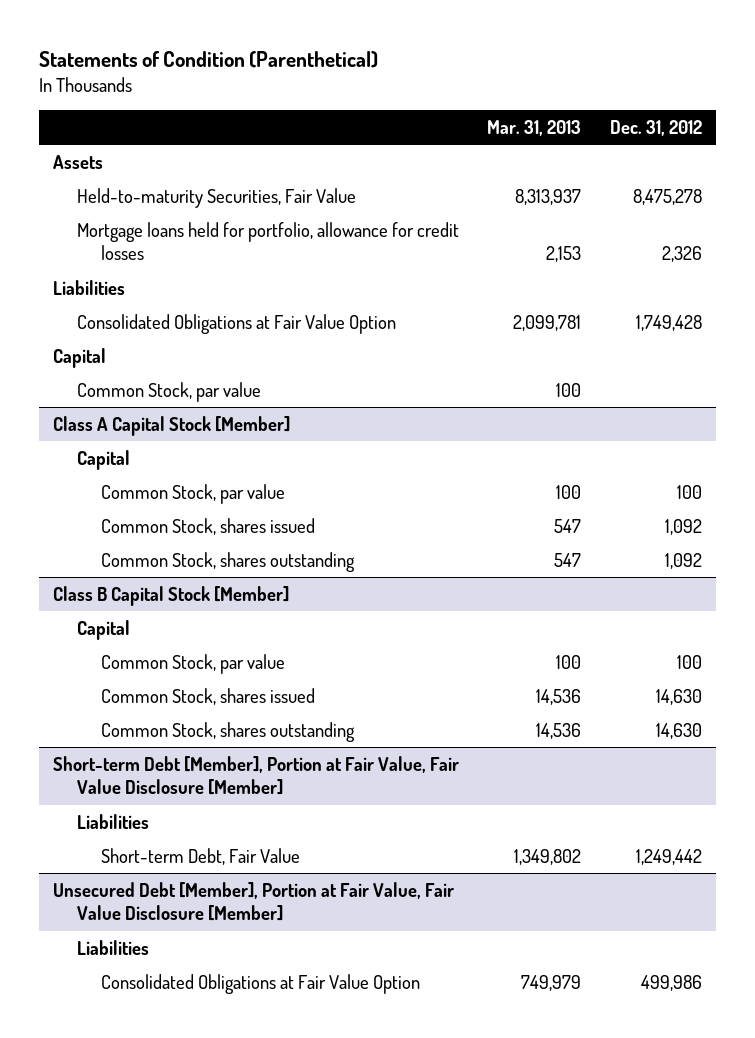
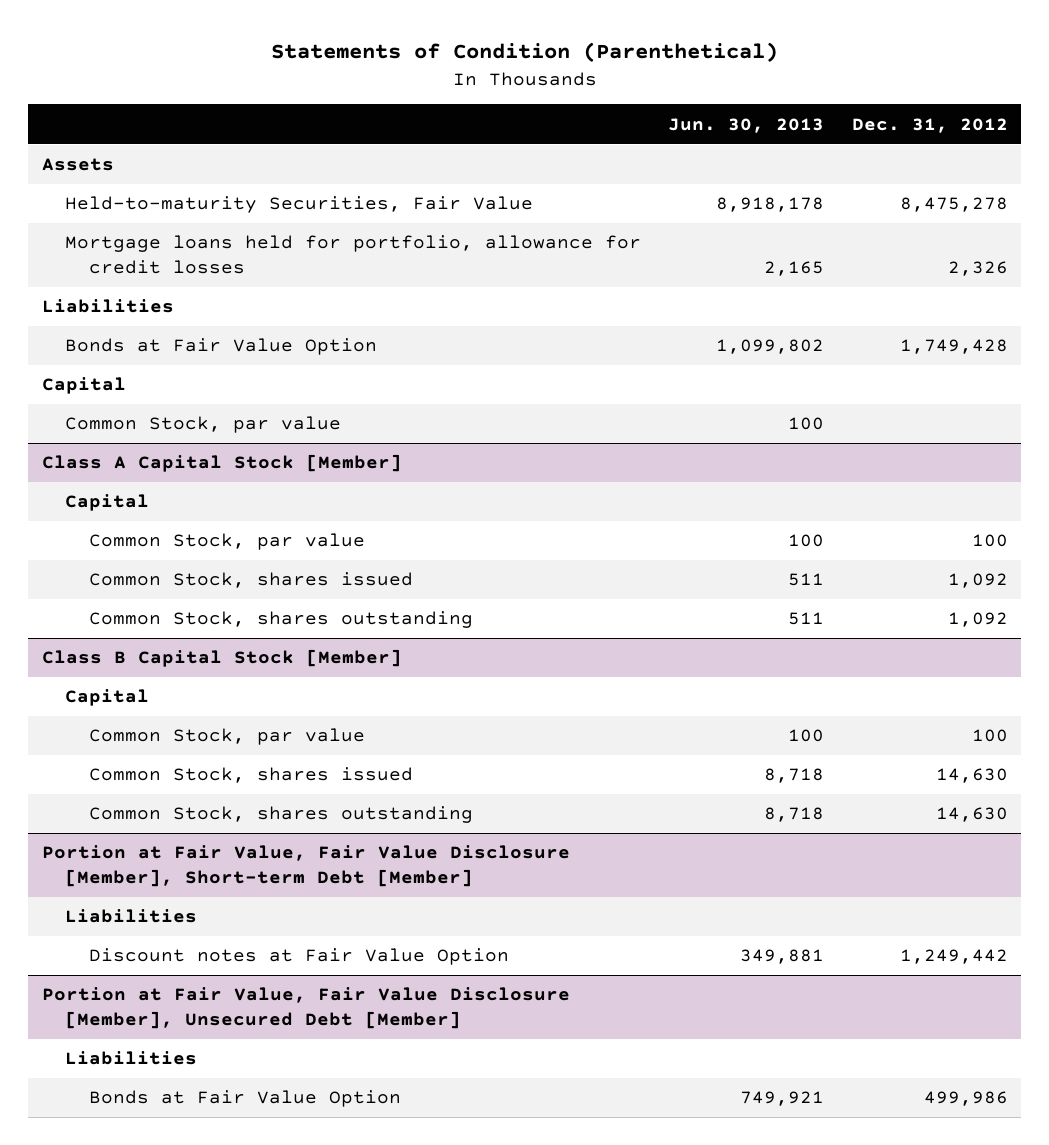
- | Mar. 31, 2013 | Dec. 31, 2012
+ | Jun. 30, 2013 | Dec. 31, 2012
- Consolidated Obligations at Fair Value Option | 2,099,781 | 1,749,428
+ Bonds at Fair Value Option | 1,099,802 | 1,749,428
- Short-term Debt [Member], Portion at Fair Value, Fair Value Disclosure [Member]
+ Portion at Fair Value, Fair Value Disclosure [Member], Short-term Debt [Member]
- Short-term Debt, Fair Value | 1,349,802 | 1,249,442
- Unsecured Debt [Member], Portion at Fair Value, Fair Value Disclosure [Member]
+ Discount notes at Fair Value Option | 349,881 | 1,249,442
+ Portion at Fair Value, Fair Value Disclosure [Member], Unsecured Debt [Member]
- Consolidated Obligations at Fair Value Option | 749,979 | 499,986
+ Bonds at Fair Value Option | 749,921 | 499,986

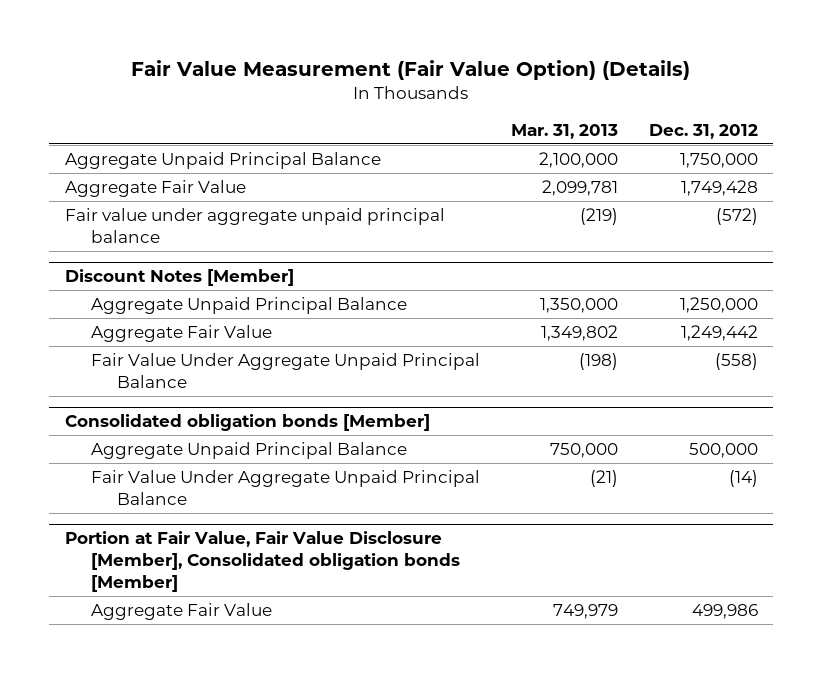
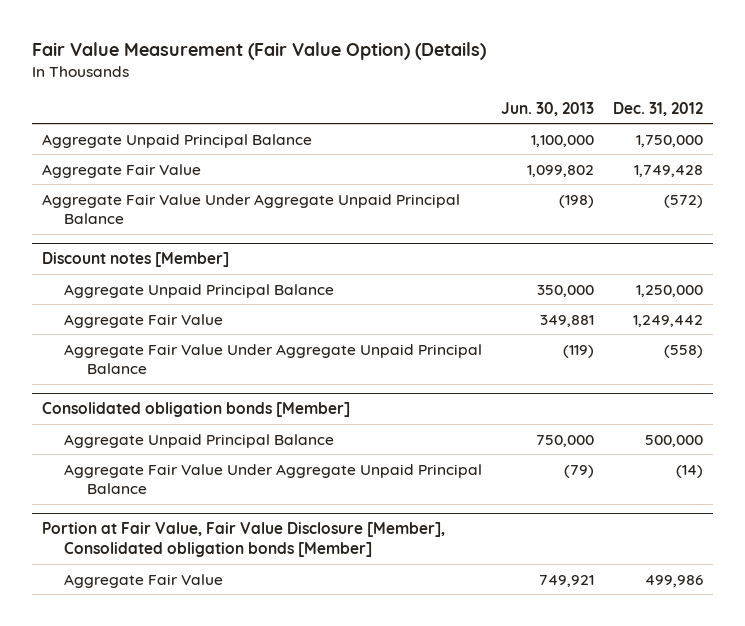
- | Mar. 31, 2013 | Dec. 31, 2012
+ | Jun. 30, 2013 | Dec. 31, 2012
- Fair value under aggregate unpaid principal balance | (219) | (572)
- Discount Notes [Member]
+ Aggregate Fair Value Under Aggregate Unpaid Principal Balance | (198) | (572)
+ Discount notes [Member]
- Fair Value Under Aggregate Unpaid Principal Balance | (198) | (558)
+ Aggregate Fair Value Under Aggregate Unpaid Principal Balance | (119) | (558)
@ Consolidated obligation bonds [Member]
- Fair Value Under Aggregate Unpaid Principal Balance | (21) | (14)
+ Aggregate Fair Value Under Aggregate Unpaid Principal Balance | (79) | (14)

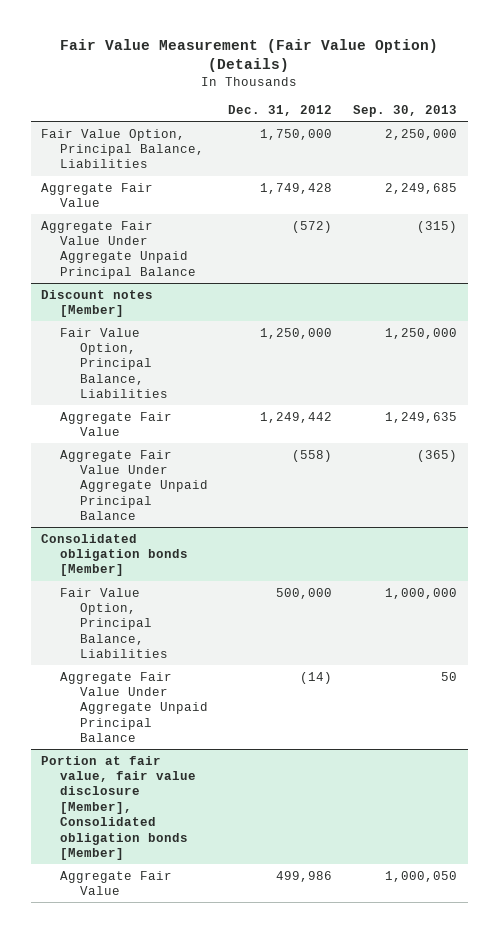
- | Jun. 30, 2013 | Dec. 31, 2012
+ | Dec. 31, 2012 | Sep. 30, 2013
- Aggregate Unpaid Principal Balance | 1,100,000 | 1,750,000
+ Fair Value Option, Principal Balance, Liabilities | 1,750,000 | 2,250,000
@ Discount notes [Member]
- Aggregate Unpaid Principal Balance | 350,000 | 1,250,000
+ Fair Value Option, Principal Balance, Liabilities | 1,250,000 | 1,250,000
@ Consolidated obligation bonds [Member]
- Aggregate Unpaid Principal Balance | 750,000 | 500,000
+ Fair Value Option, Principal Balance, Liabilities | 500,000 | 1,000,000
- Portion at Fair Value, Fair Value Disclosure [Member], Consolidated obligation bonds [Member]
+ Portion at fair value, fair value disclosure [Member], Consolidated obligation bonds [Member]

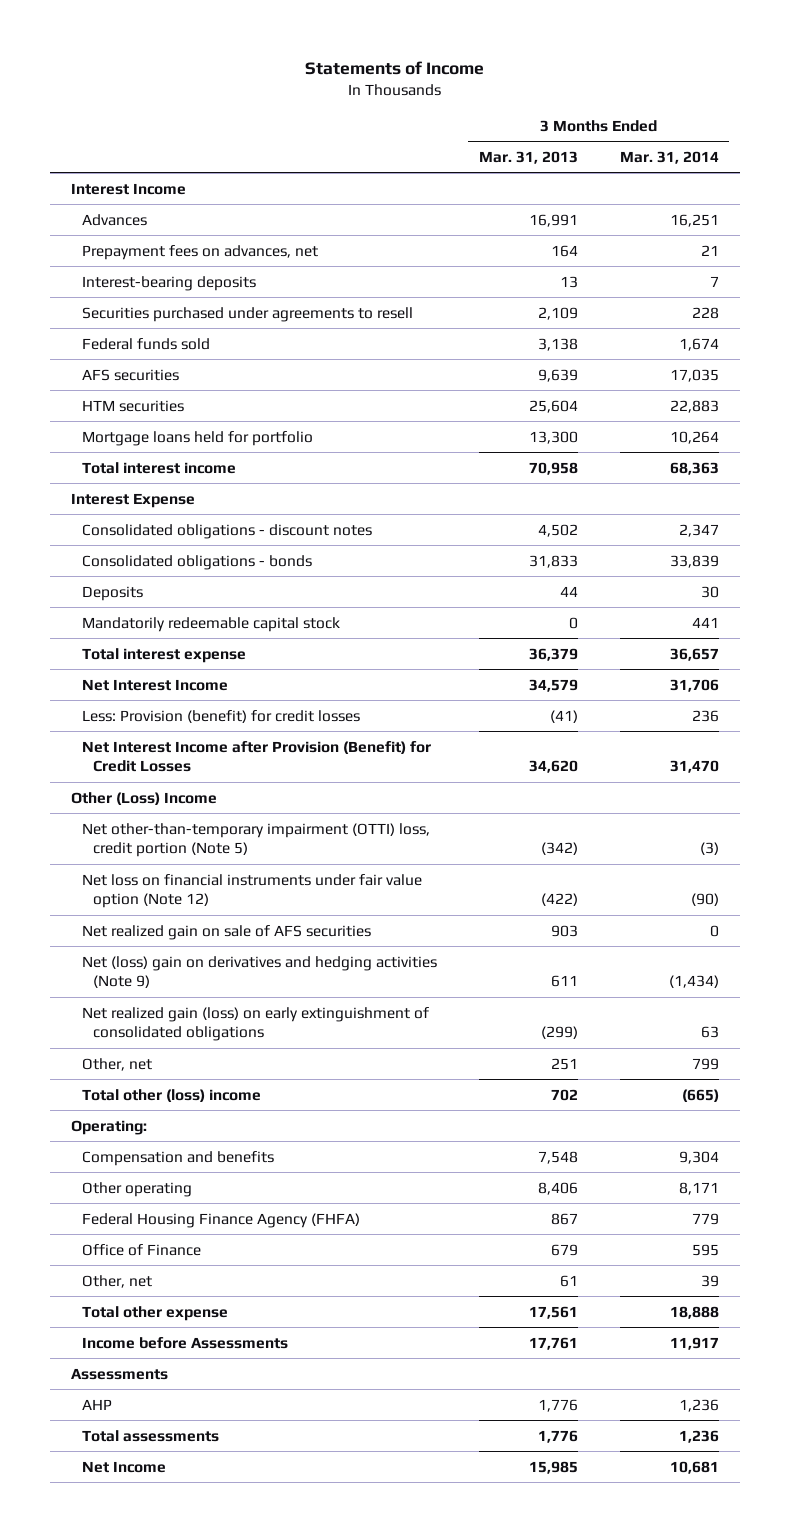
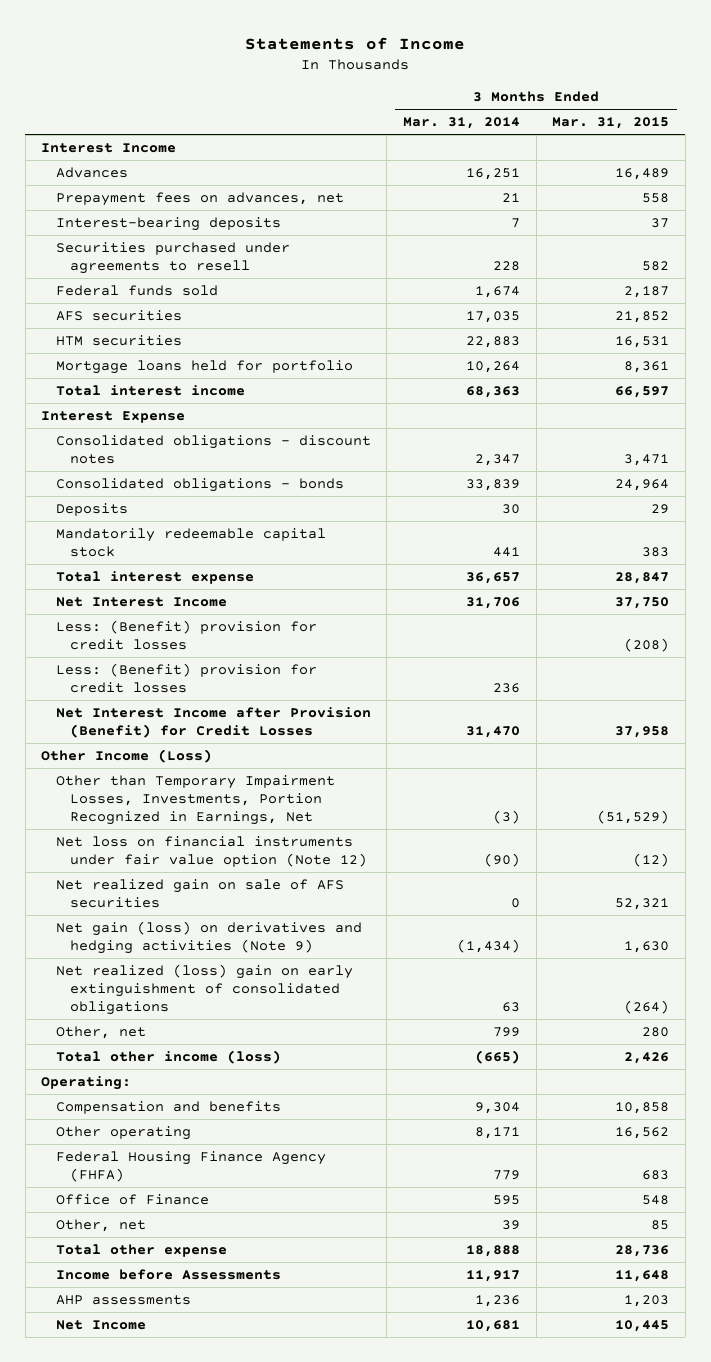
- | 3 Months Ended Mar. 31, 2013 | 3 Months Ended Mar. 31, 2014
+ | 3 Months Ended Mar. 31, 2014 | 3 Months Ended Mar. 31, 2015
- Less: Provision (benefit) for credit losses | (41) | 236
+ Less: (Benefit) provision for credit losses | | (208)
+ Less: (Benefit) provision for credit losses | 236 |
- Other (Loss) Income
- Net other-than-temporary impairment (OTTI) loss, credit portion (Note 5) | (342) | (3)
+ Other Income (Loss)
+ Other than Temporary Impairment Losses, Investments, Portion Recognized in Earnings, Net | (3) | (51,529)
- Net (loss) gain on derivatives and hedging activities (Note 9) | 611 | (1,434)
- Net realized gain (loss) on early extinguishment of consolidated obligations | (299) | 63
+ Net gain (loss) on derivatives and hedging activities (Note 9) | (1,434) | 1,630
+ Net realized (loss) gain on early extinguishment of consolidated obligations | 63 | (264)
- Total other (loss) income | 702 | (665)
+ Total other income (loss) | (665) | 2,426
- Assessments
- AHP | 1,776 | 1,236
- Total assessments | 1,776 | 1,236
+ AHP assessments | 1,236 | 1,203

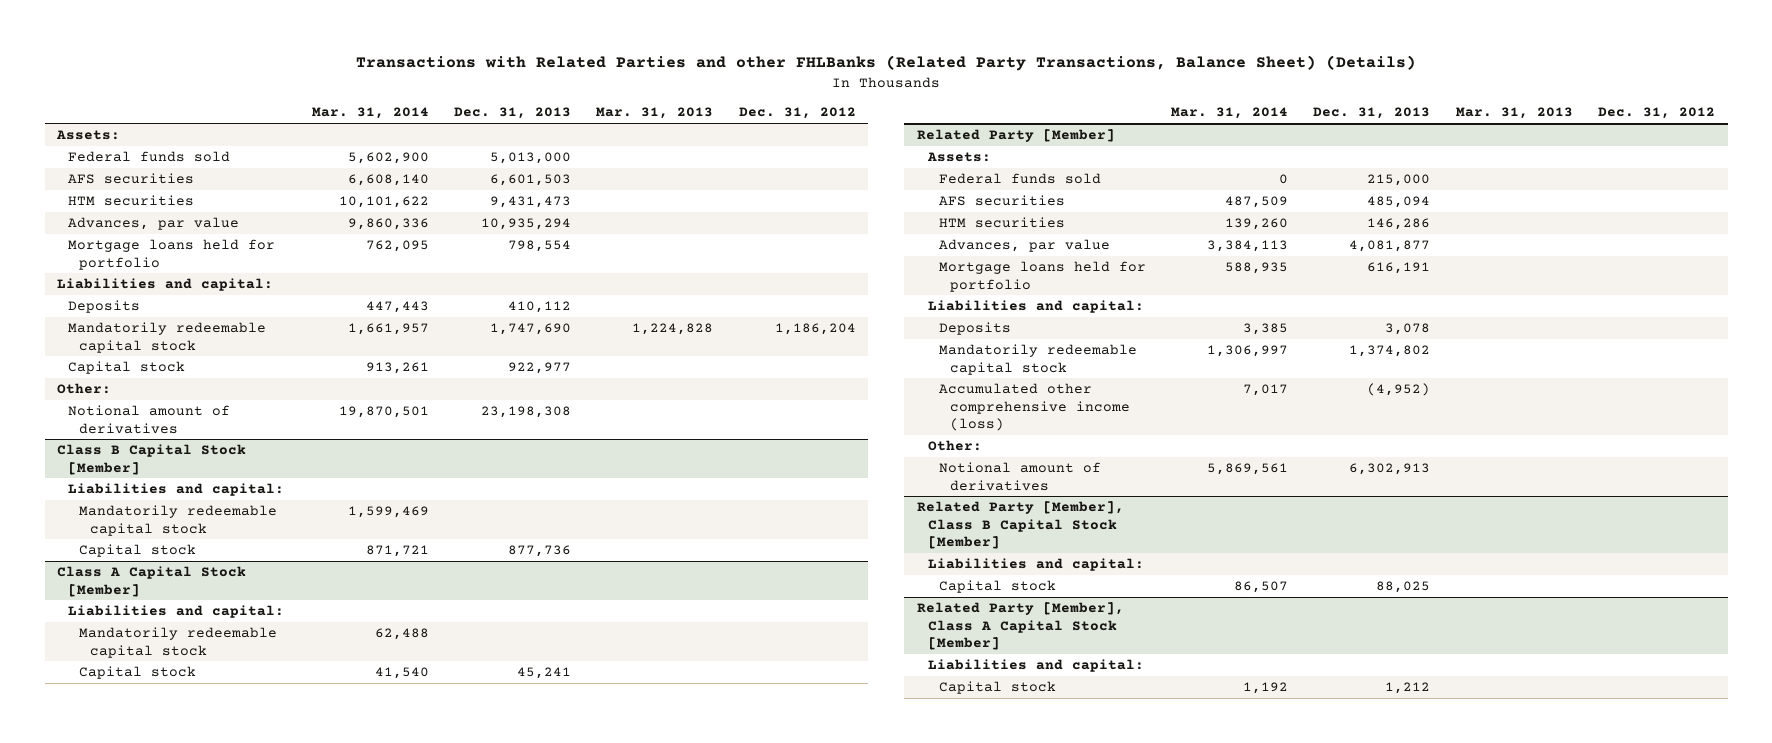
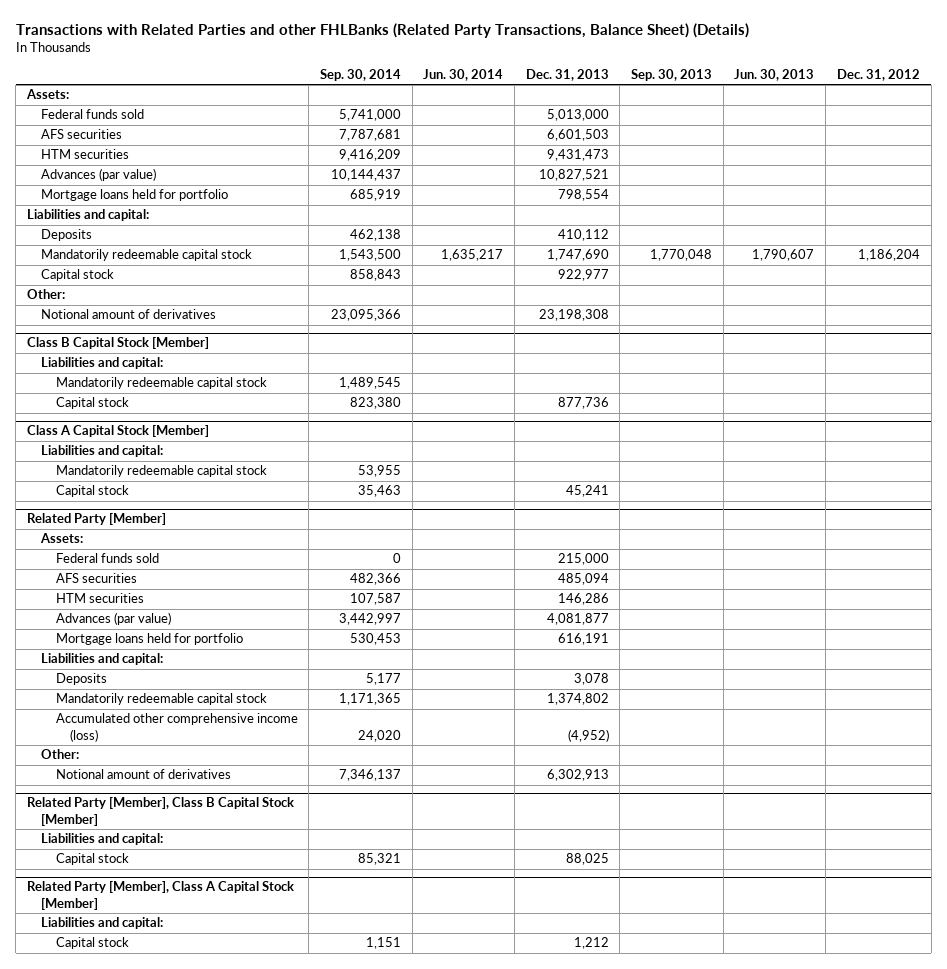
- | Mar. 31, 2014 | Dec. 31, 2013 | Mar. 31, 2013 | Dec. 31, 2012
+ | Sep. 30, 2014 | Jun. 30, 2014 | Dec. 31, 2013 | Sep. 30, 2013 | Jun. 30, 2013 | Dec. 31, 2012
- Advances, par value | 9,860,336 | 10,935,294 | |
+ Advances (par value) | 10,144,437 | | 10,827,521 | | |
@ Related Party [Member]
- Advances, par value | 3,384,113 | 4,081,877 | |
+ Advances (par value) | 3,442,997 | | 4,081,877 | | |

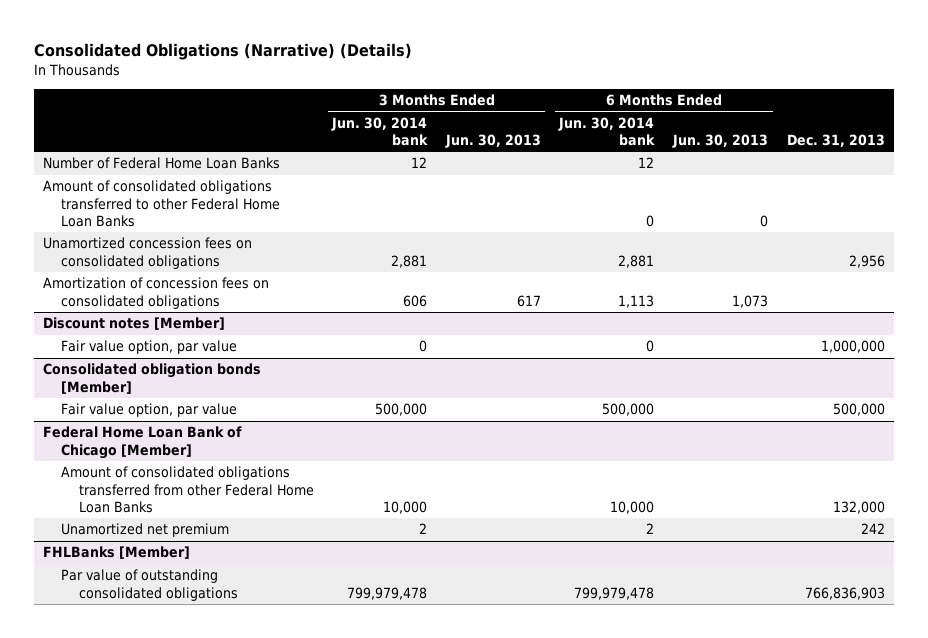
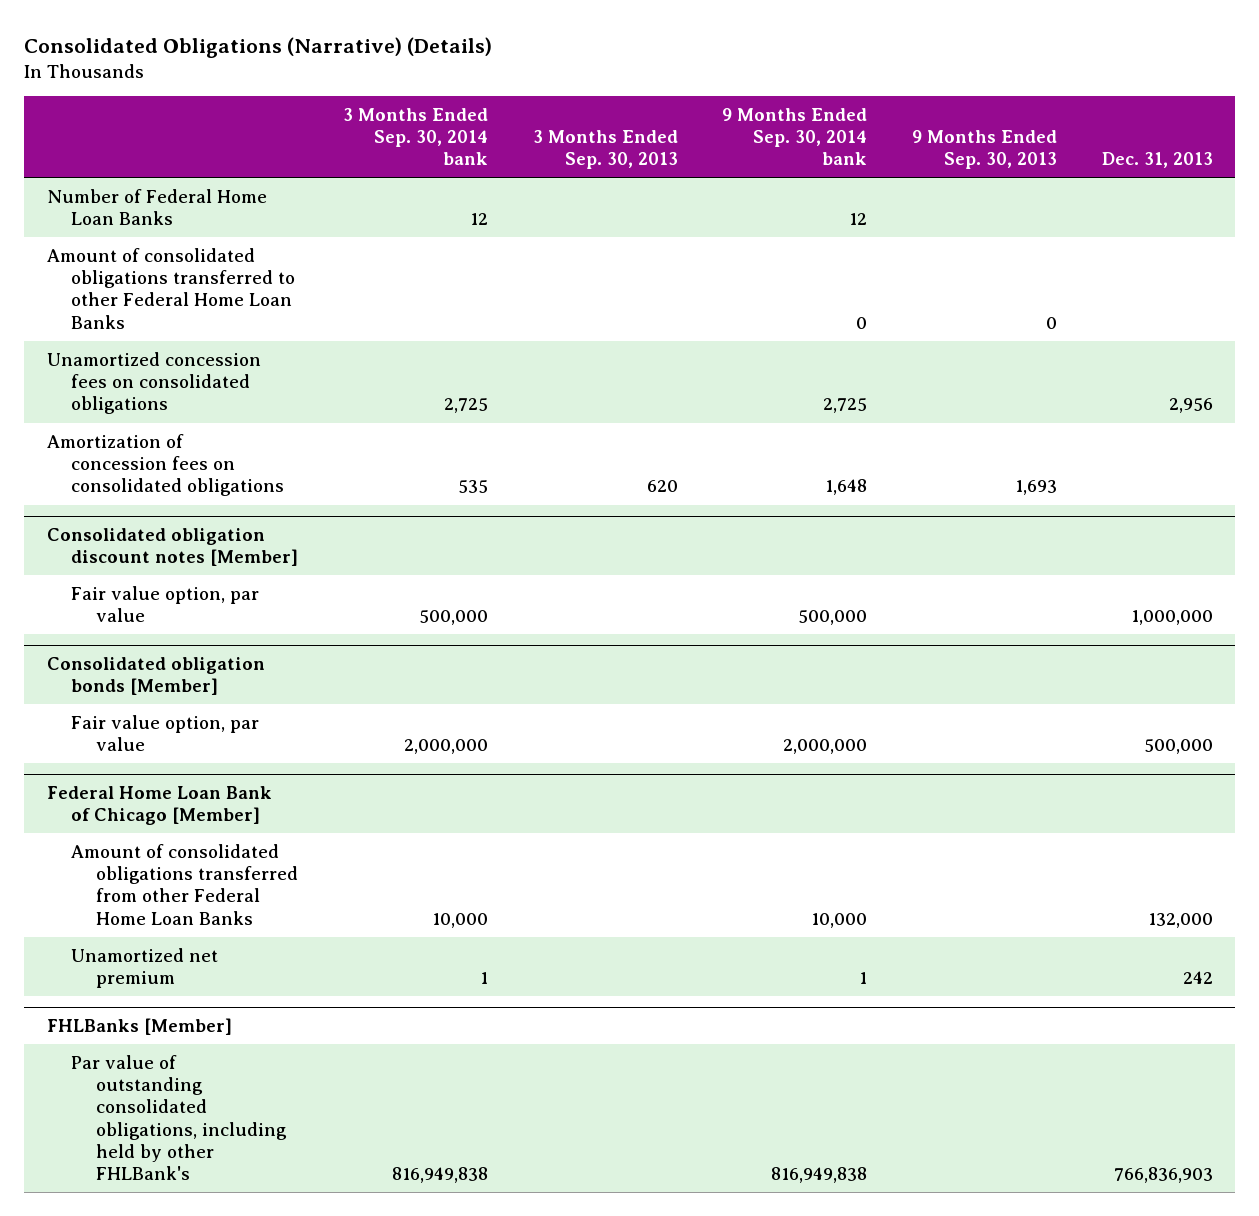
- | 3 Months Ended Jun. 30, 2014 bank | 3 Months Ended Jun. 30, 2013 | 6 Months Ended Jun. 30, 2014 bank | 6 Months Ended Jun. 30, 2013 | Dec. 31, 2013
+ | 3 Months Ended Sep. 30, 2014 bank | 3 Months Ended Sep. 30, 2013 | 9 Months Ended Sep. 30, 2014 bank | 9 Months Ended Sep. 30, 2013 | Dec. 31, 2013
- Discount notes [Member]
+ Consolidated obligation discount notes [Member]
@ FHLBanks [Member]
- Par value of outstanding consolidated obligations | 799,979,478 | | 799,979,478 | | 766,836,903
+ Par value of outstanding consolidated obligations, including held by other FHLBank's | 816,949,838 | | 816,949,838 | | 766,836,903

